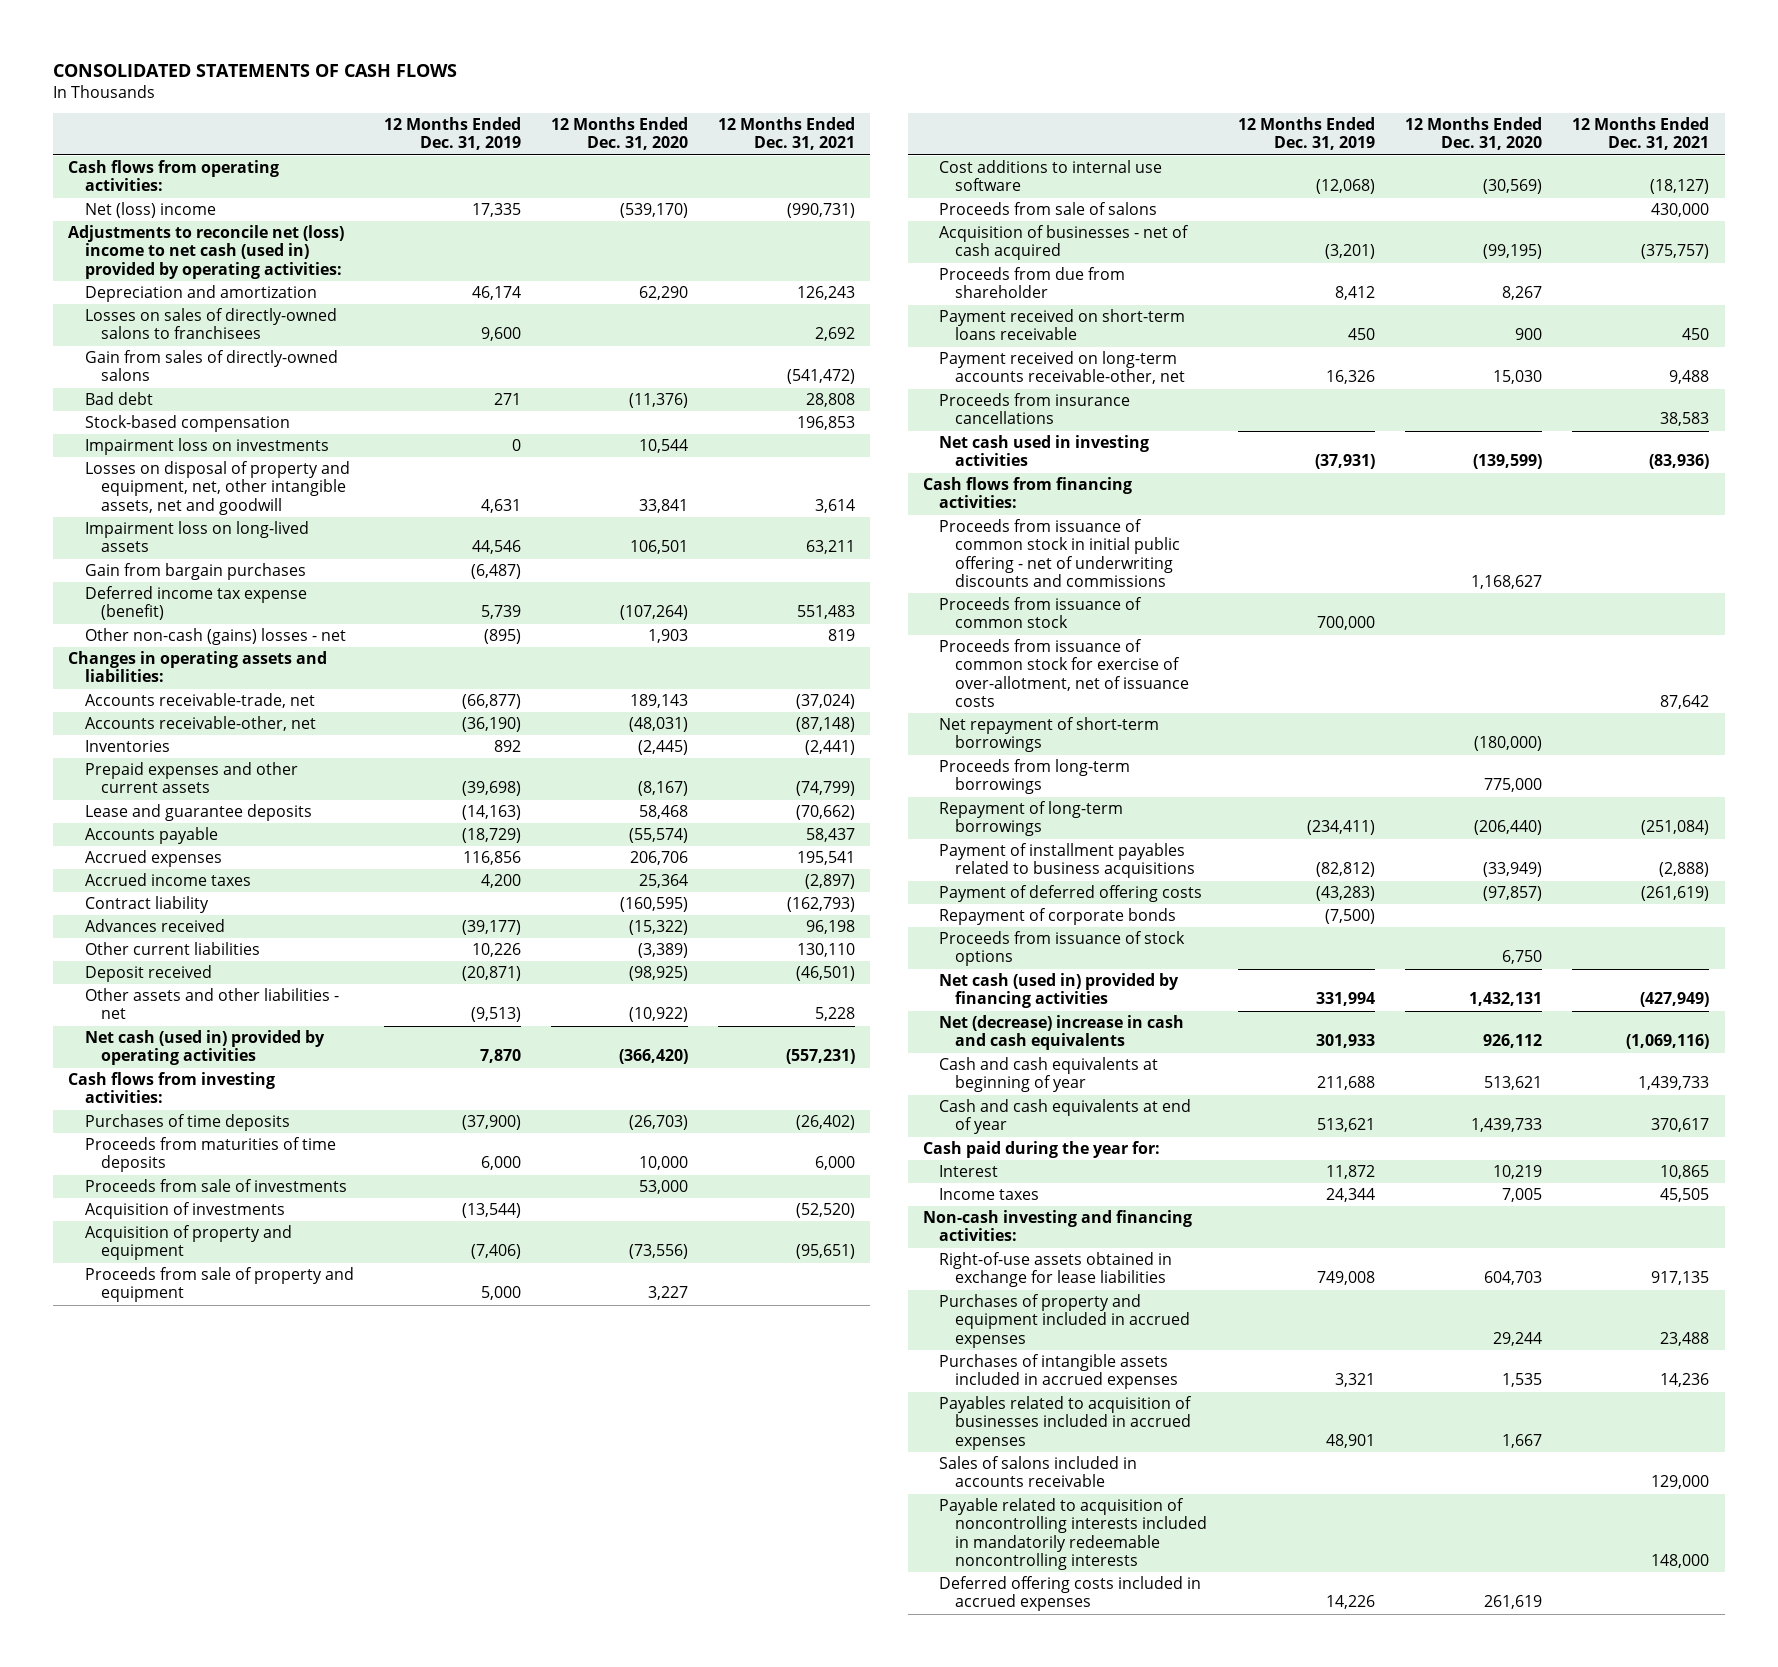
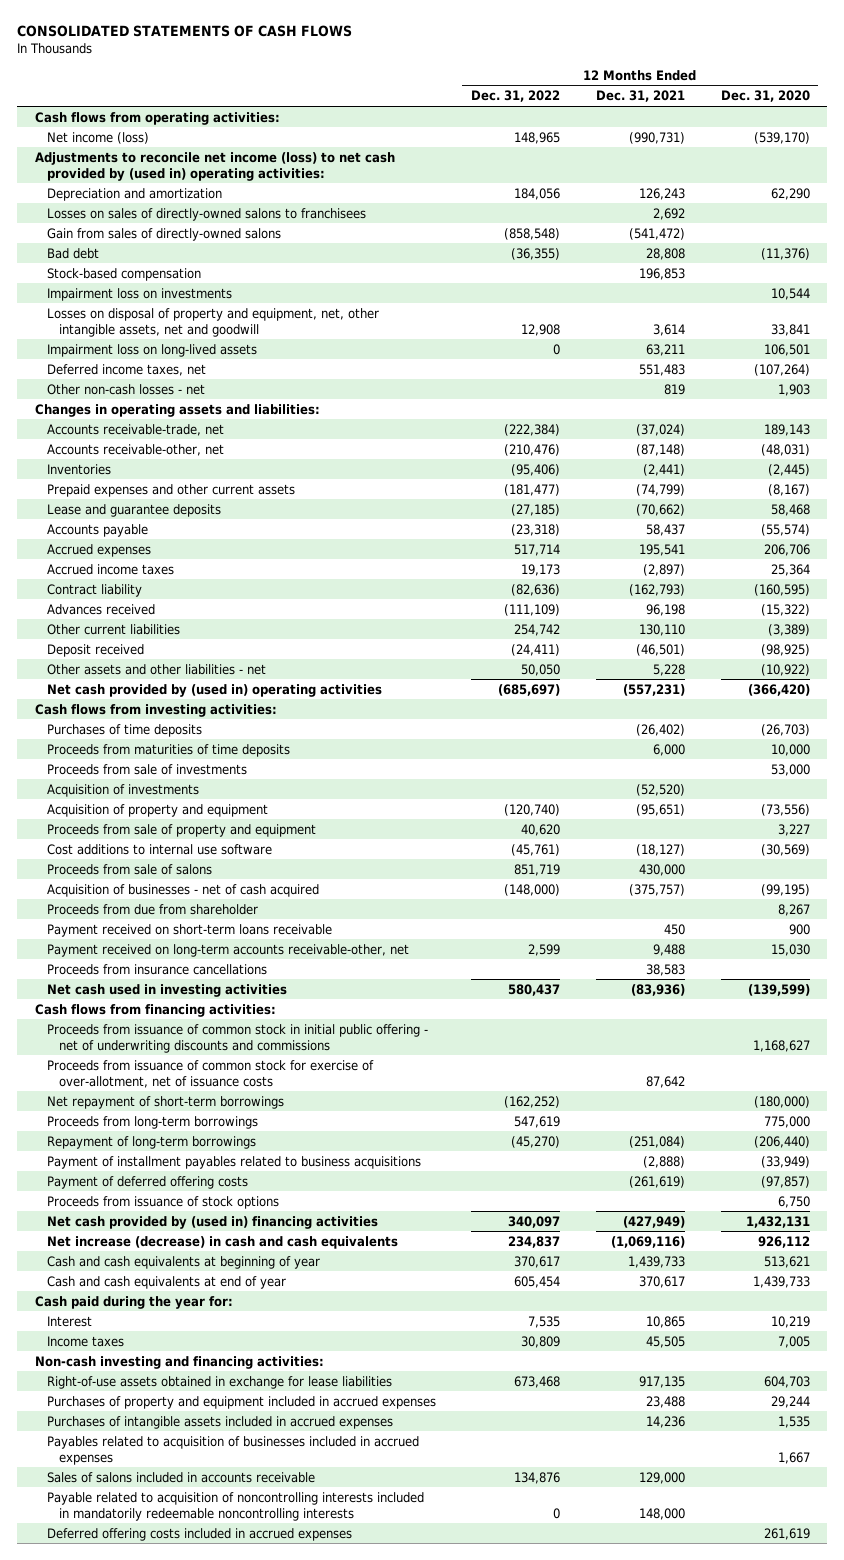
- | 12 Months Ended Dec. 31, 2019 | 12 Months Ended Dec. 31, 2020 | 12 Months Ended Dec. 31, 2021
+ | 12 Months Ended Dec. 31, 2022 | 12 Months Ended Dec. 31, 2021 | 12 Months Ended Dec. 31, 2020
- Net (loss) income | 17,335 | (539,170) | (990,731)
- Adjustments to reconcile net (loss) income to net cash (used in) provided by operating activities:
+ Net income (loss) | 148,965 | (990,731) | (539,170)
+ Adjustments to reconcile net income (loss) to net cash provided by (used in) operating activities:
- Gain from bargain purchases | (6,487) | |
- Deferred income tax expense (benefit) | 5,739 | (107,264) | 551,483
- Other non-cash (gains) losses - net | (895) | 1,903 | 819
+ Deferred income taxes, net | | 551,483 | (107,264)
+ Other non-cash losses - net | | 819 | 1,903
- Net cash (used in) provided by operating activities | 7,870 | (366,420) | (557,231)
+ Net cash provided by (used in) operating activities | (685,697) | (557,231) | (366,420)
- Proceeds from issuance of common stock | 700,000 | |
- Repayment of corporate bonds | (7,500) | |
- Net cash (used in) provided by financing activities | 331,994 | 1,432,131 | (427,949)
- Net (decrease) increase in cash and cash equivalents | 301,933 | 926,112 | (1,069,116)
+ Net cash provided by (used in) financing activities | 340,097 | (427,949) | 1,432,131
+ Net increase (decrease) in cash and cash equivalents | 234,837 | (1,069,116) | 926,112

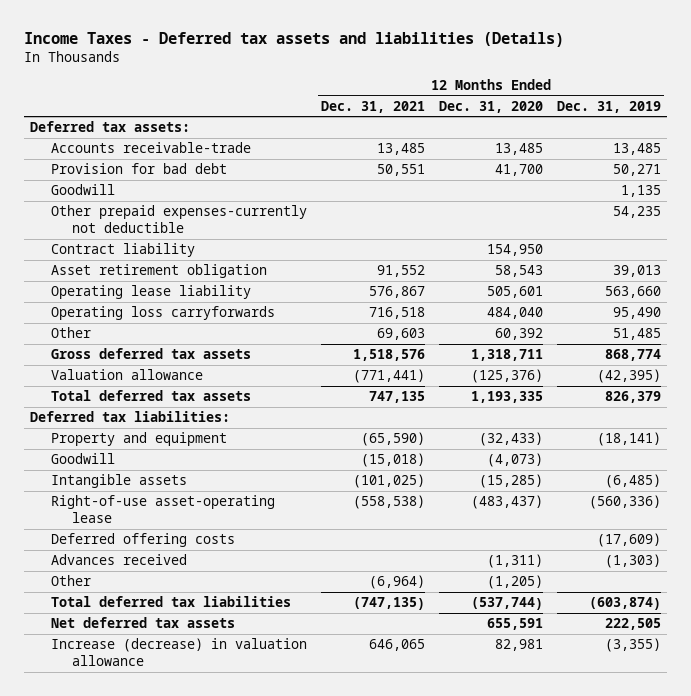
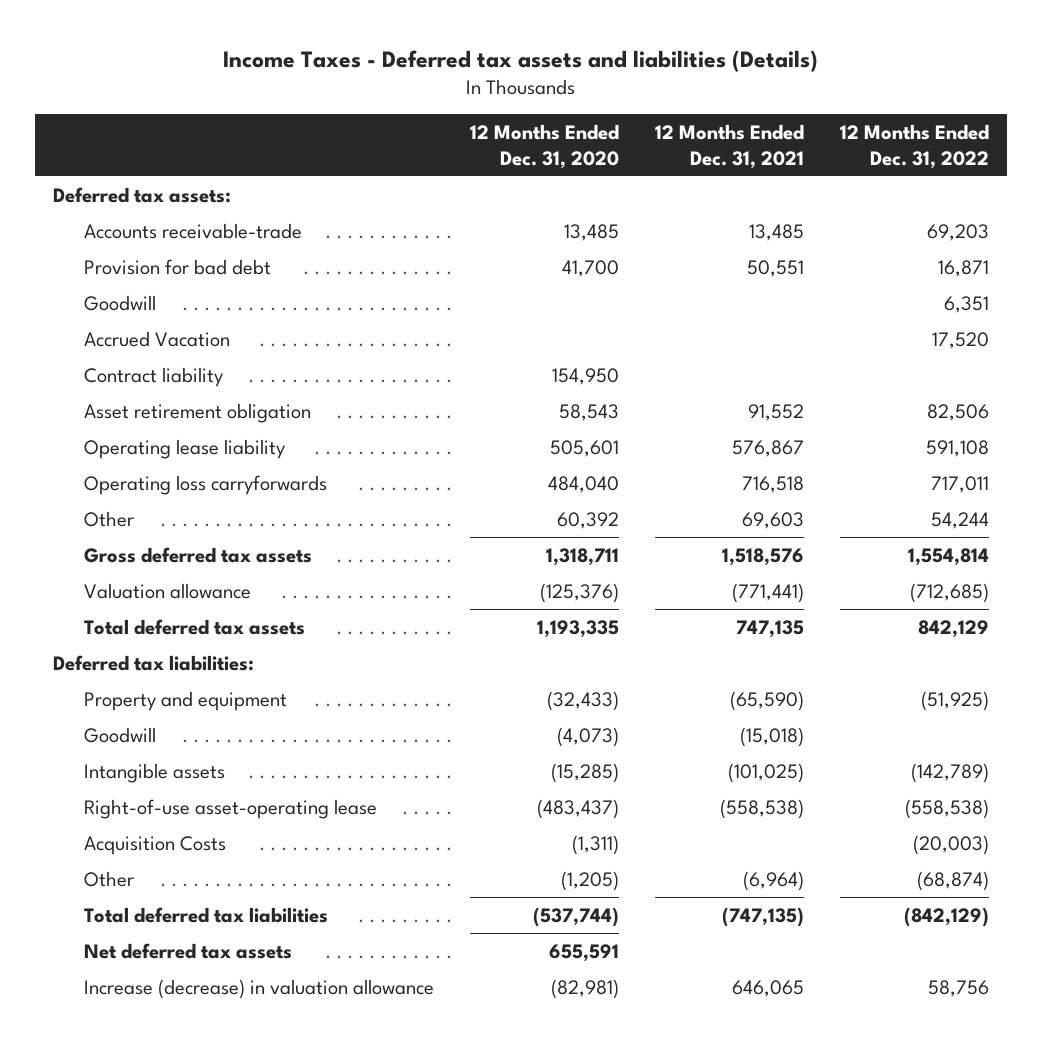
- | 12 Months Ended Dec. 31, 2021 | 12 Months Ended Dec. 31, 2020 | 12 Months Ended Dec. 31, 2019
+ | 12 Months Ended Dec. 31, 2020 | 12 Months Ended Dec. 31, 2021 | 12 Months Ended Dec. 31, 2022
- Other prepaid expenses-currently not deductible | | | 54,235
+ Accrued Vacation | | | 17,520
- Deferred offering costs | | | (17,609)
- Advances received | | (1,311) | (1,303)
+ Acquisition Costs | (1,311) | | (20,003)
- Increase (decrease) in valuation allowance | 646,065 | 82,981 | (3,355)
+ Increase (decrease) in valuation allowance | (82,981) | 646,065 | 58,756

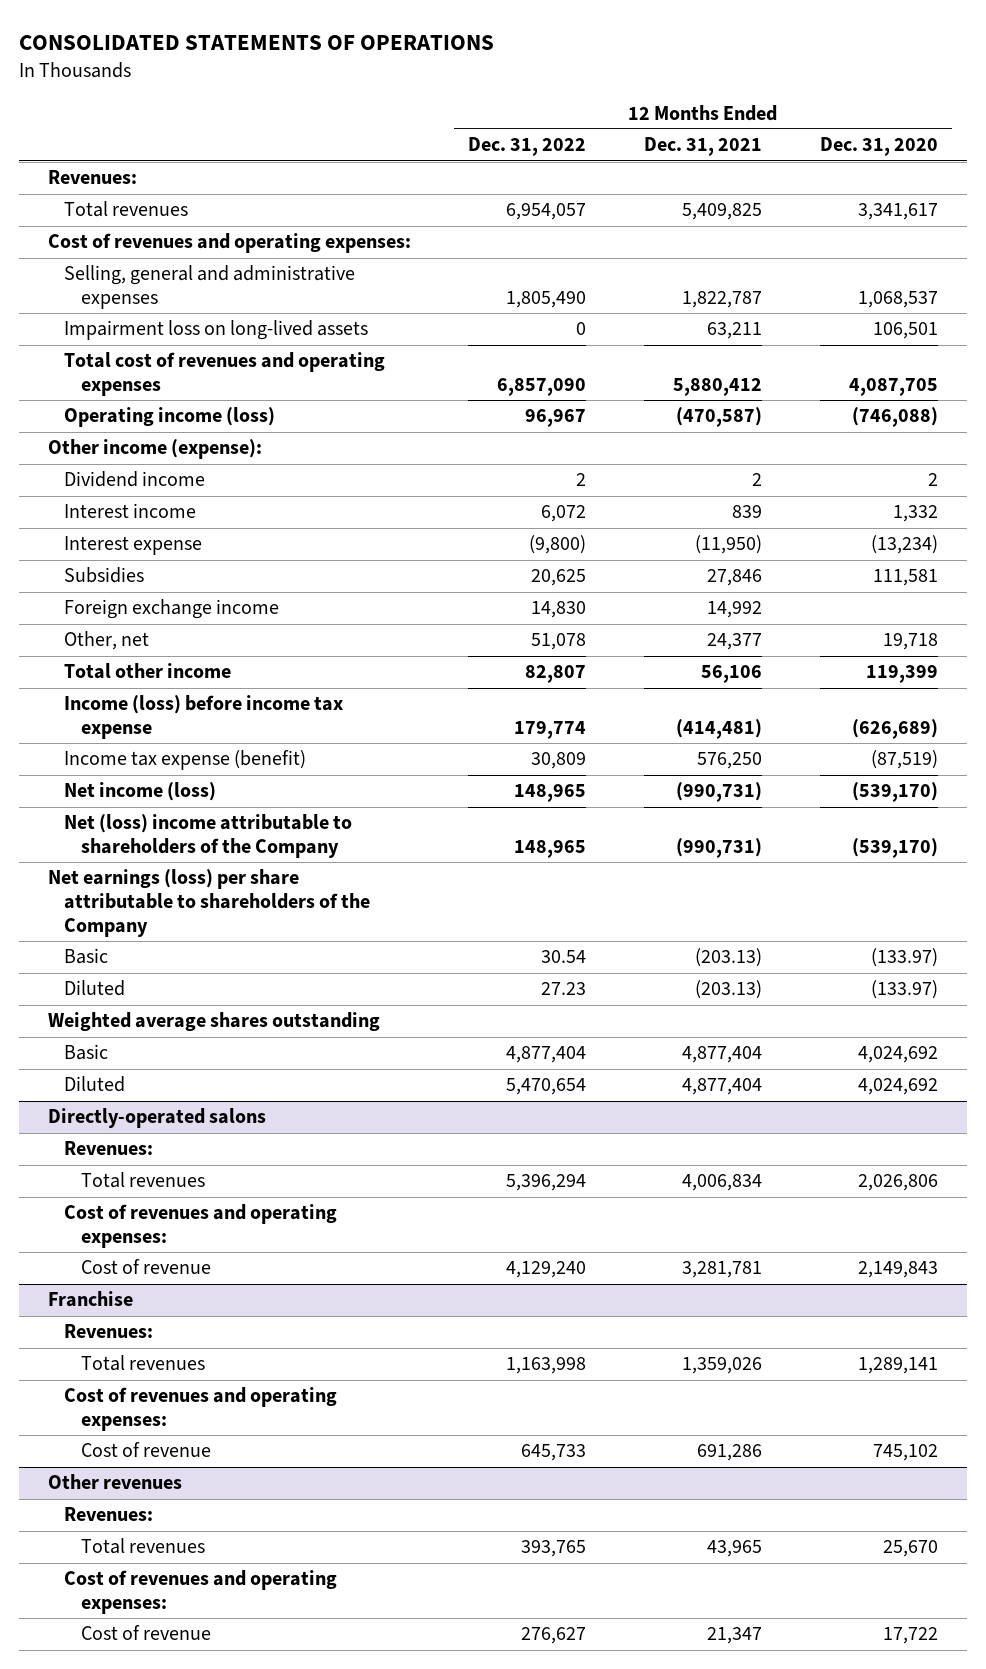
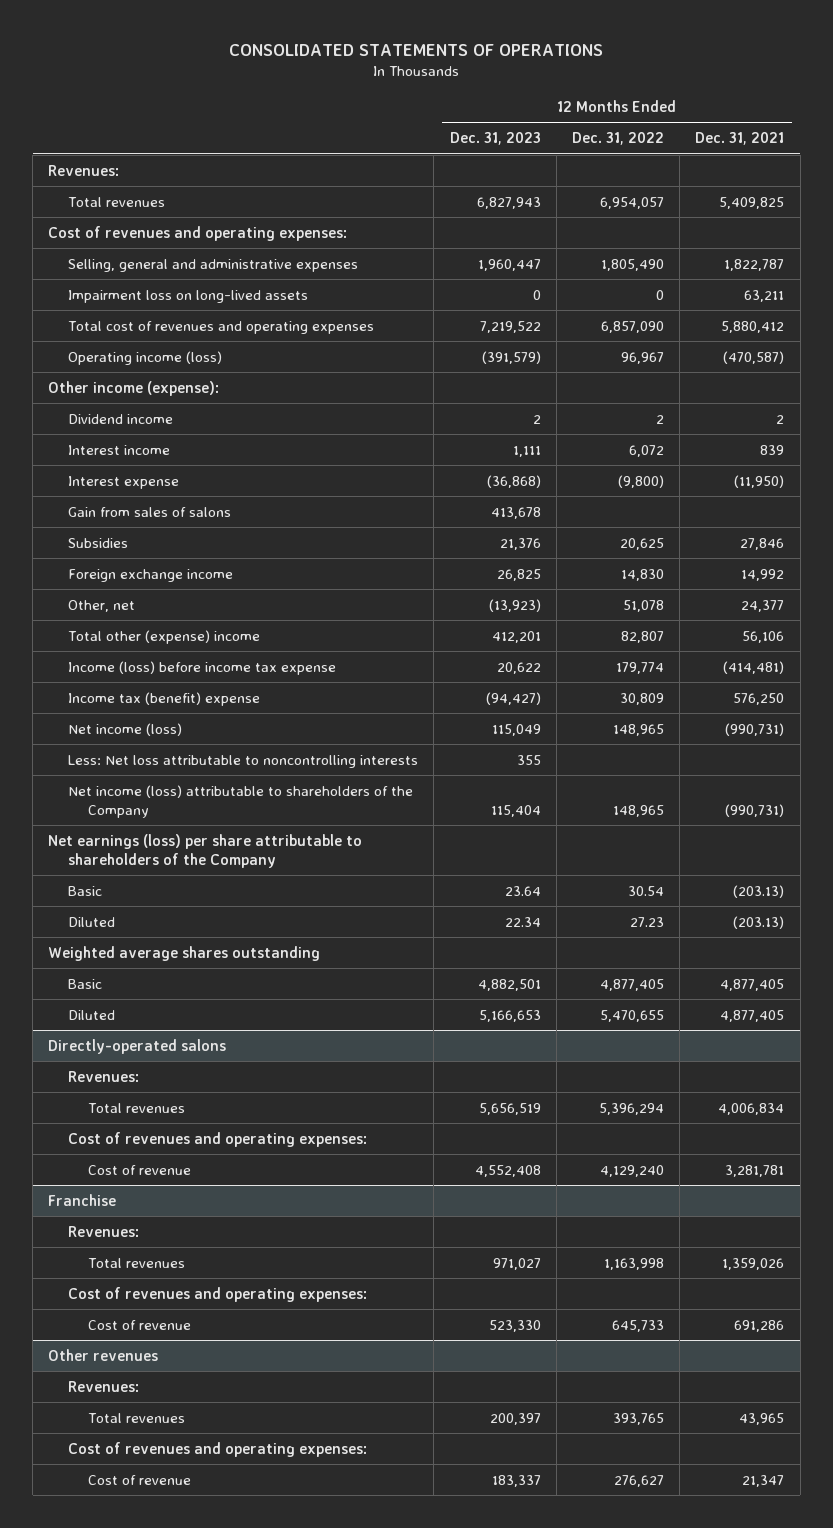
- | 12 Months Ended Dec. 31, 2022 | 12 Months Ended Dec. 31, 2021 | 12 Months Ended Dec. 31, 2020
+ | 12 Months Ended Dec. 31, 2023 | 12 Months Ended Dec. 31, 2022 | 12 Months Ended Dec. 31, 2021
+ Gain from sales of salons | 413,678 | |
- Total other income | 82,807 | 56,106 | 119,399
+ Total other (expense) income | 412,201 | 82,807 | 56,106
- Income tax expense (benefit) | 30,809 | 576,250 | (87,519)
+ Income tax (benefit) expense | (94,427) | 30,809 | 576,250
- Net (loss) income attributable to shareholders of the Company | 148,965 | (990,731) | (539,170)
+ Less: Net loss attributable to noncontrolling interests | 355 | |
+ Net income (loss) attributable to shareholders of the Company | 115,404 | 148,965 | (990,731)
- Basic | 4,877,404 | 4,877,404 | 4,024,692
- Diluted | 5,470,654 | 4,877,404 | 4,024,692
+ Basic | 4,882,501 | 4,877,405 | 4,877,405
+ Diluted | 5,166,653 | 5,470,655 | 4,877,405

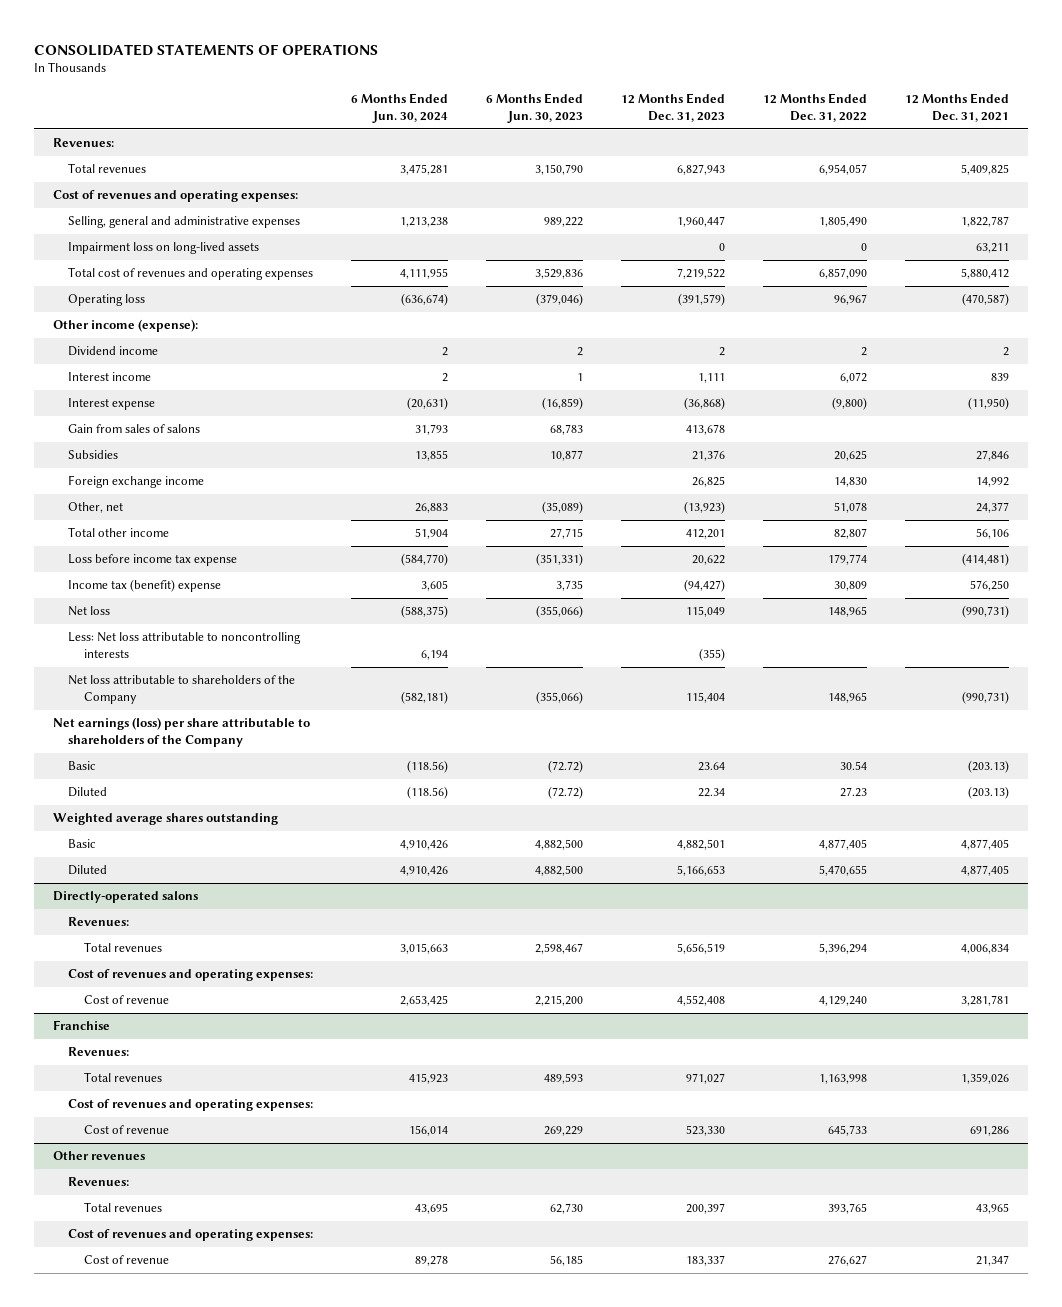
- | 12 Months Ended Dec. 31, 2023 | 12 Months Ended Dec. 31, 2022 | 12 Months Ended Dec. 31, 2021
+ | 6 Months Ended Jun. 30, 2024 | 6 Months Ended Jun. 30, 2023 | 12 Months Ended Dec. 31, 2023 | 12 Months Ended Dec. 31, 2022 | 12 Months Ended Dec. 31, 2021
- Operating income (loss) | (391,579) | 96,967 | (470,587)
+ Operating loss | (636,674) | (379,046) | (391,579) | 96,967 | (470,587)
- Total other (expense) income | 412,201 | 82,807 | 56,106
- Income (loss) before income tax expense | 20,622 | 179,774 | (414,481)
+ Total other income | 51,904 | 27,715 | 412,201 | 82,807 | 56,106
+ Loss before income tax expense | (584,770) | (351,331) | 20,622 | 179,774 | (414,481)
- Net income (loss) | 115,049 | 148,965 | (990,731)
- Less: Net loss attributable to noncontrolling interests | 355 | |
- Net income (loss) attributable to shareholders of the Company | 115,404 | 148,965 | (990,731)
+ Net loss | (588,375) | (355,066) | 115,049 | 148,965 | (990,731)
+ Less: Net loss attributable to noncontrolling interests | 6,194 | | (355) | |
+ Net loss attributable to shareholders of the Company | (582,181) | (355,066) | 115,404 | 148,965 | (990,731)

